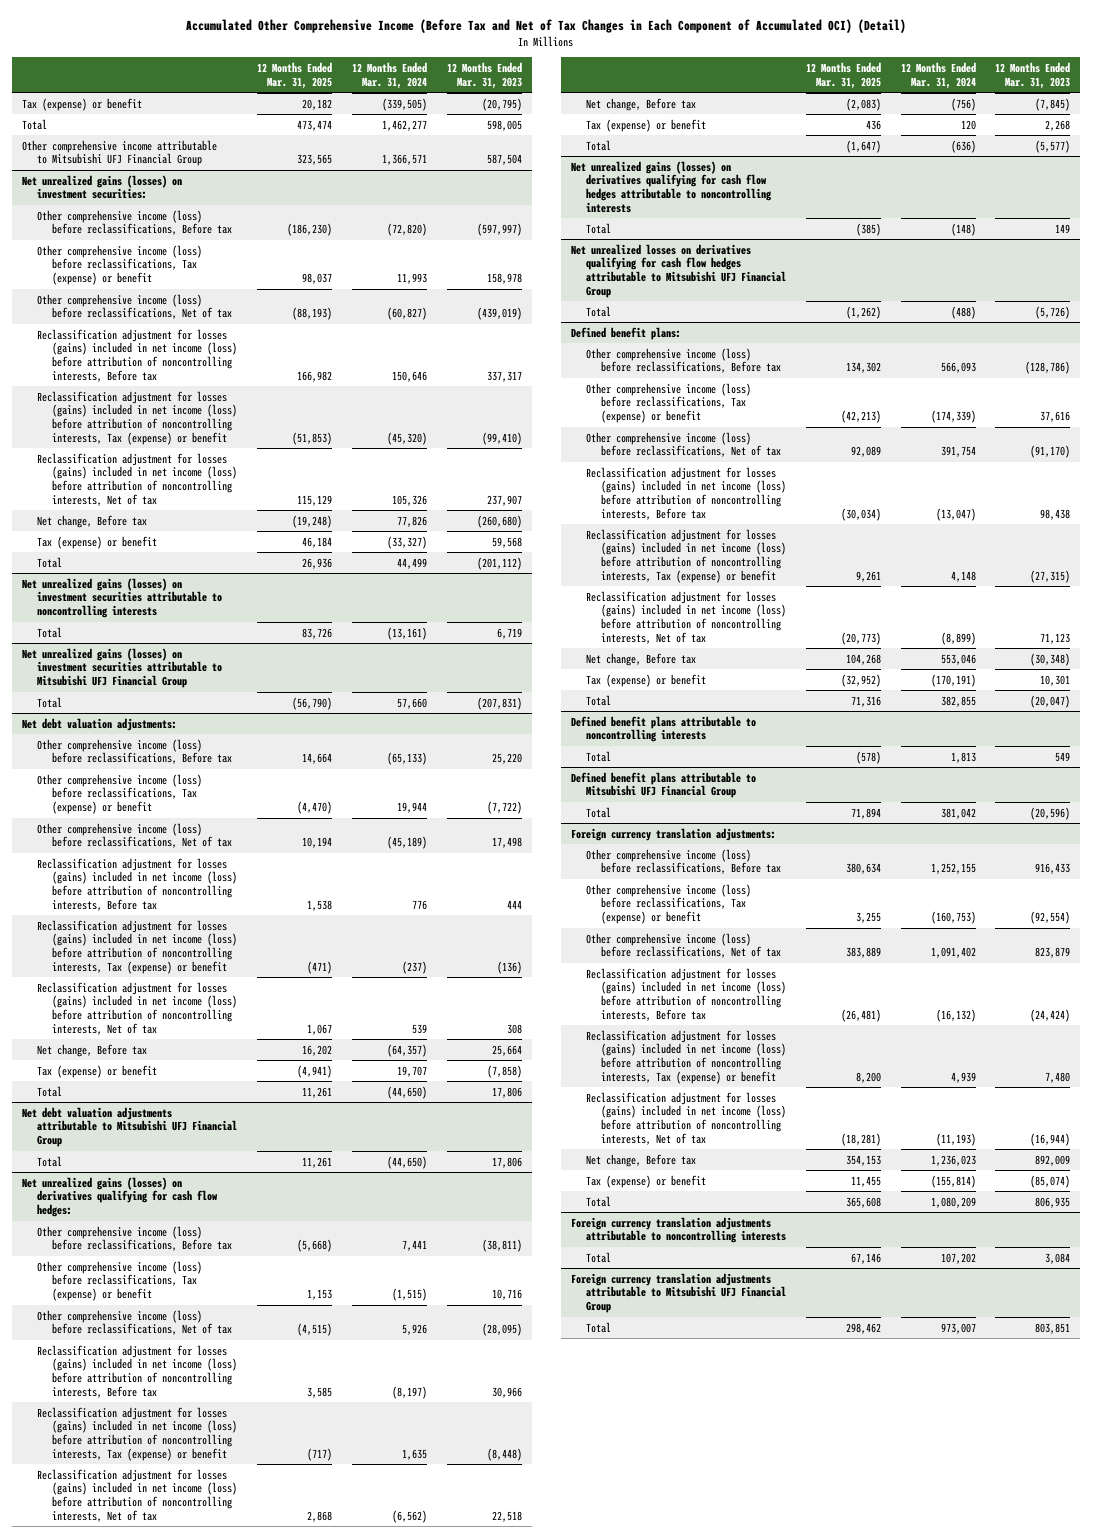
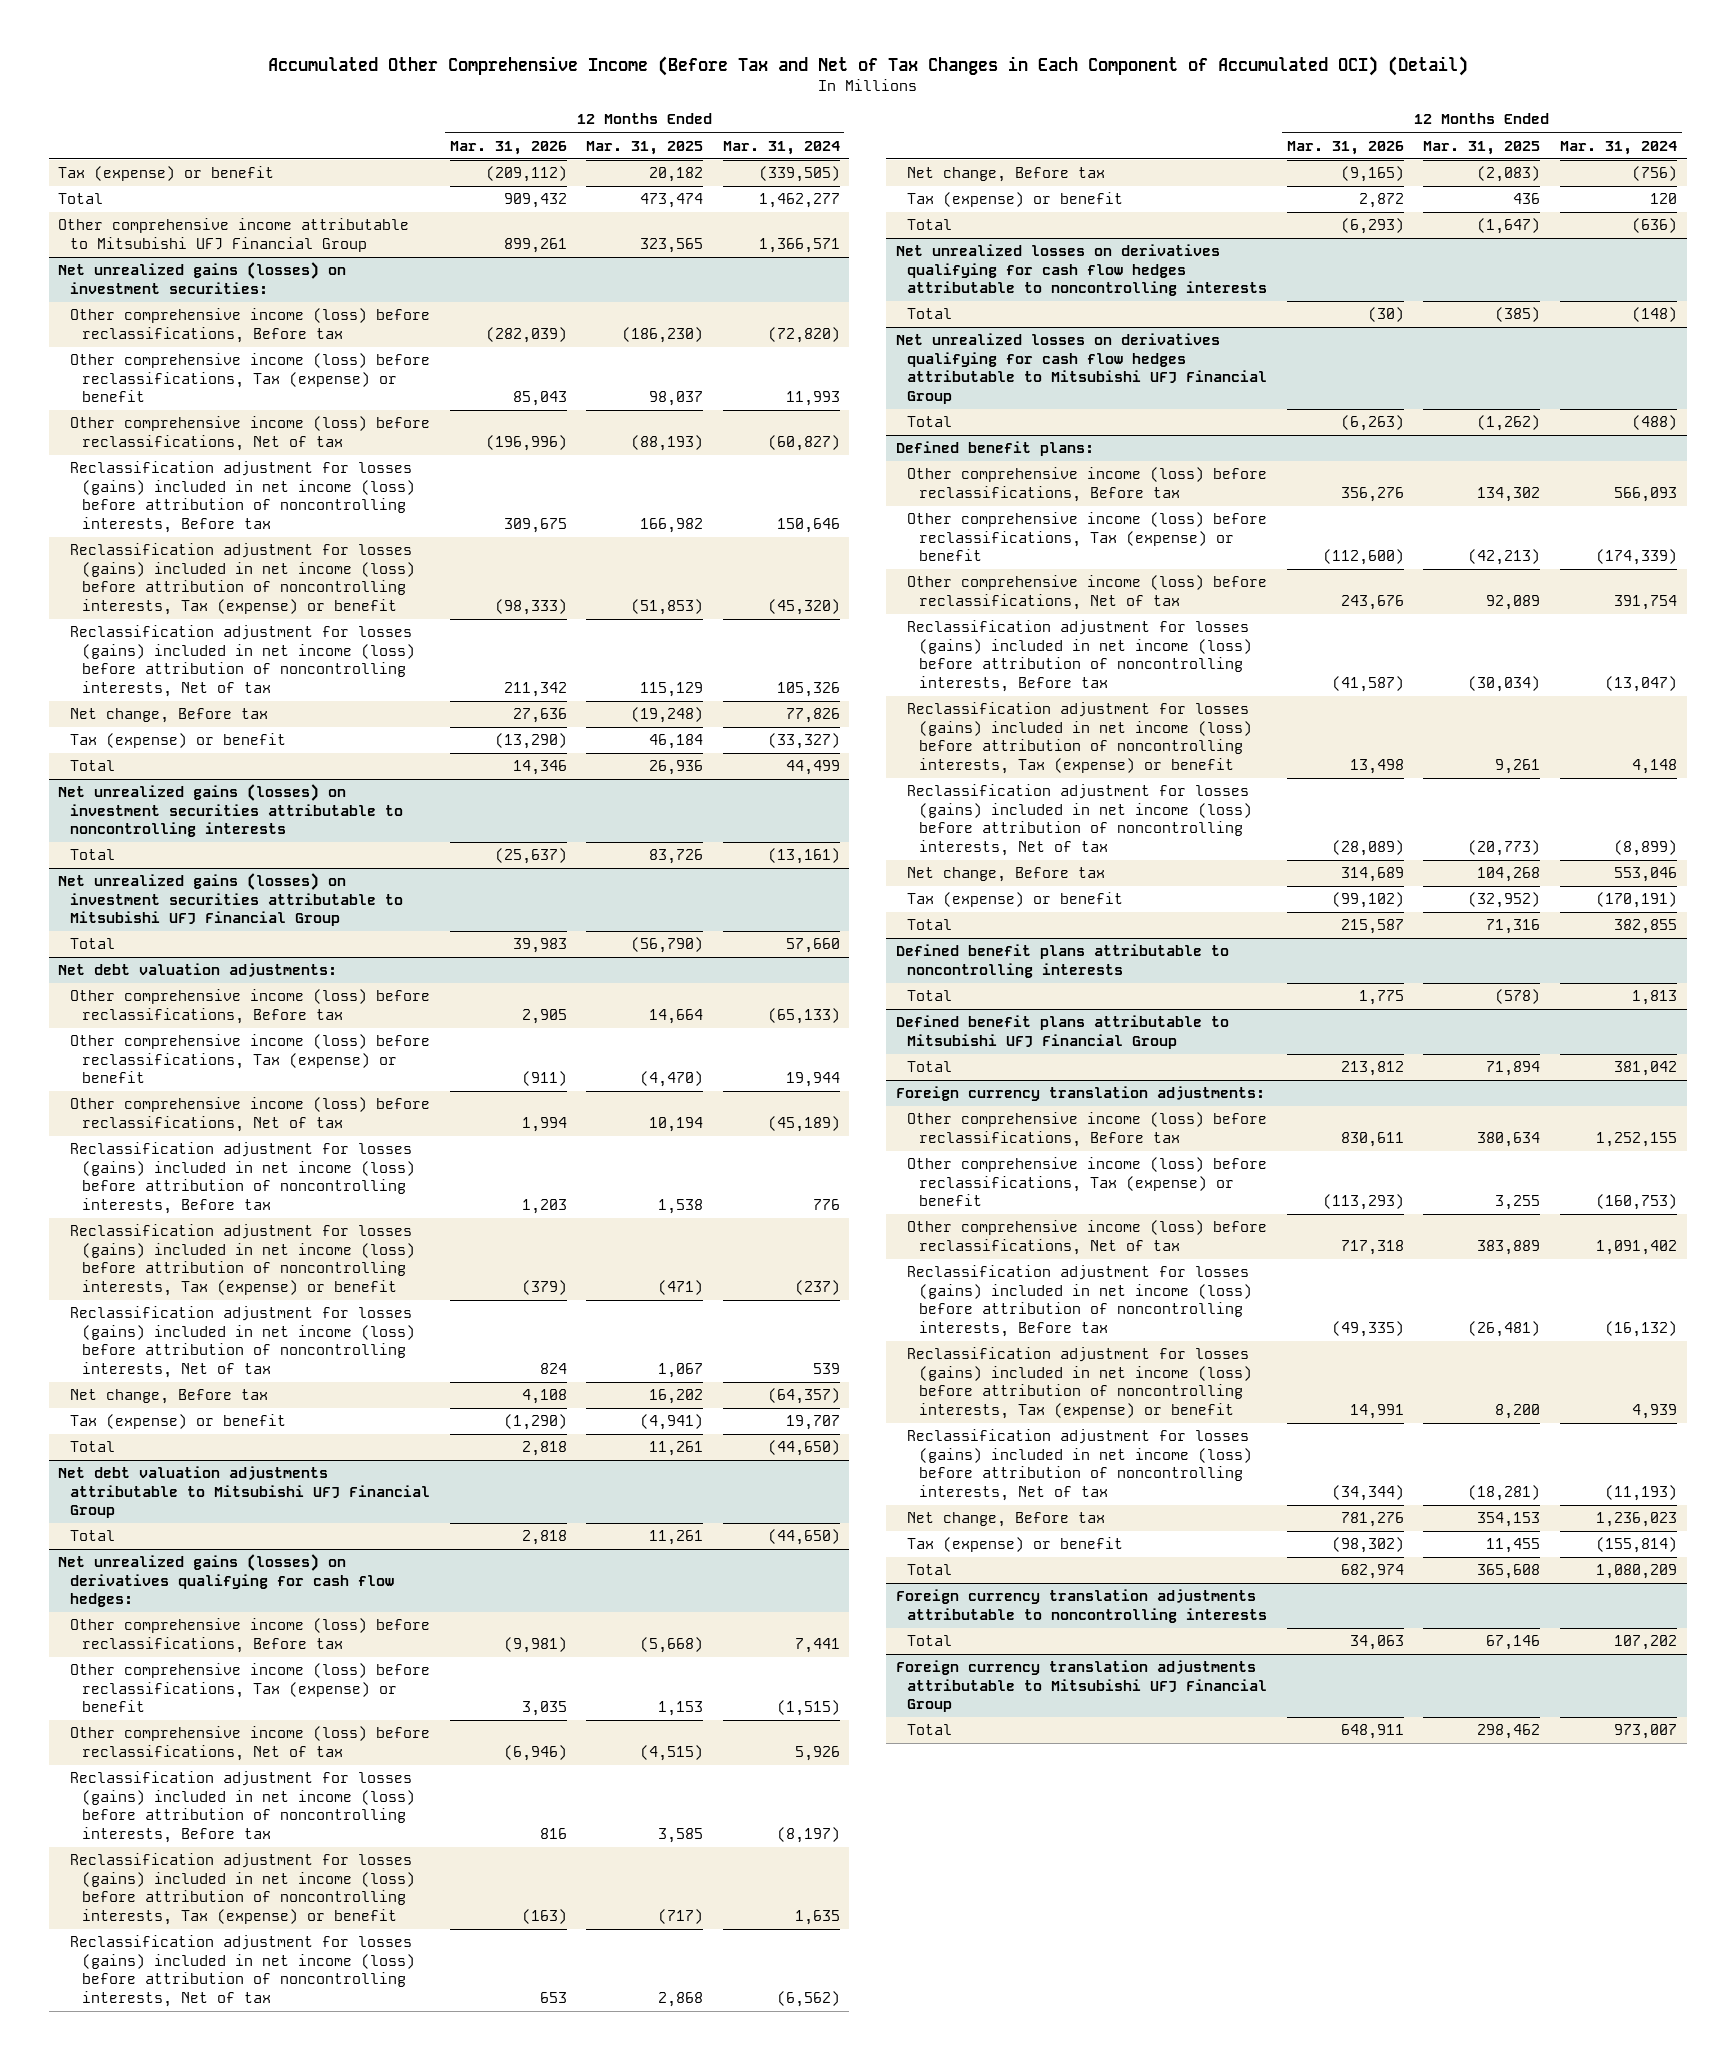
- | 12 Months Ended Mar. 31, 2025 | 12 Months Ended Mar. 31, 2024 | 12 Months Ended Mar. 31, 2023
+ | 12 Months Ended Mar. 31, 2026 | 12 Months Ended Mar. 31, 2025 | 12 Months Ended Mar. 31, 2024
- Net unrealized gains (losses) on derivatives qualifying for cash flow hedges attributable to noncontrolling interests
+ Net unrealized losses on derivatives qualifying for cash flow hedges attributable to noncontrolling interests

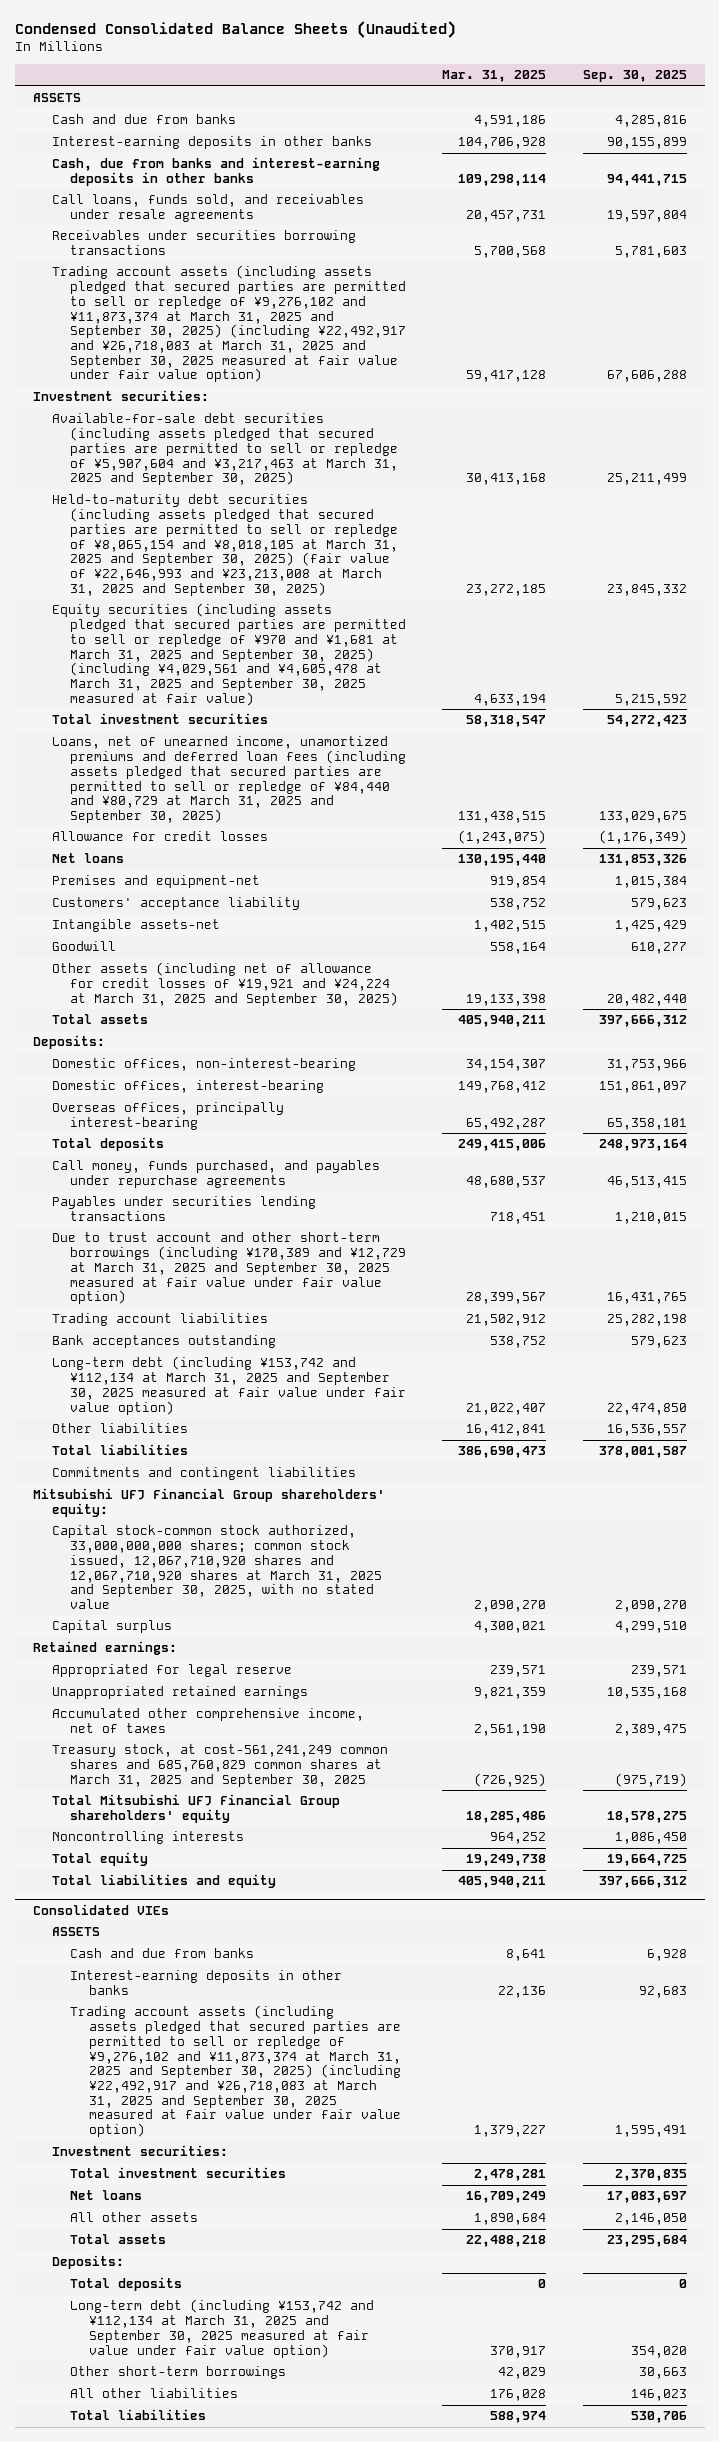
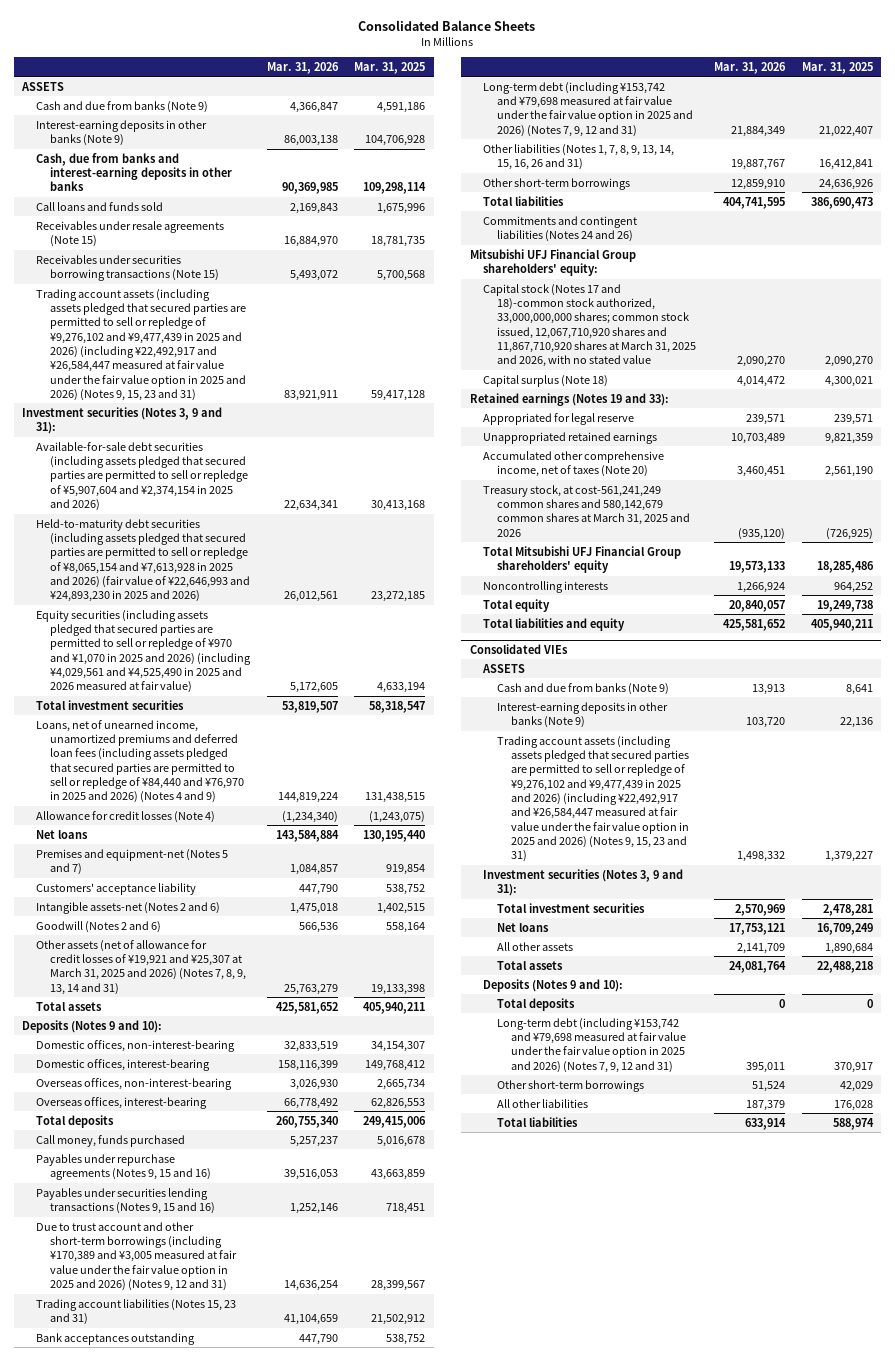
- Condensed Consolidated Balance Sheets (Unaudited)
+ Consolidated Balance Sheets
- | Mar. 31, 2025 | Sep. 30, 2025
+ | Mar. 31, 2026 | Mar. 31, 2025
- Cash and due from banks | 4,591,186 | 4,285,816
- Interest-earning deposits in other banks | 104,706,928 | 90,155,899
+ Cash and due from banks (Note 9) | 4,366,847 | 4,591,186
+ Interest-earning deposits in other banks (Note 9) | 86,003,138 | 104,706,928
- Call loans, funds sold, and receivables under resale agreements | 20,457,731 | 19,597,804
- Receivables under securities borrowing transactions | 5,700,568 | 5,781,603
- Trading account assets (including assets pledged that secured parties are permitted to sell or repledge of ¥9,276,102 and ¥11,873,374 at March 31, 2025 and September 30, 2025) (including ¥22,492,917 and ¥26,718,083 at March 31, 2025 and September 30, 2025 measured at fair value under fair value option) | 59,417,128 | 67,606,288
- Investment securities:
- Available-for-sale debt securities (including assets pledged that secured parties are permitted to sell or repledge of ¥5,907,604 and ¥3,217,463 at March 31, 2025 and September 30, 2025) | 30,413,168 | 25,211,499
- Held-to-maturity debt securities (including assets pledged that secured parties are permitted to sell or repledge of ¥8,065,154 and ¥8,018,105 at March 31, 2025 and September 30, 2025) (fair value of ¥22,646,993 and ¥23,213,008 at March 31, 2025 and September 30, 2025) | 23,272,185 | 23,845,332
- Equity securities (including assets pledged that secured parties are permitted to sell or repledge of ¥970 and ¥1,681 at March 31, 2025 and September 30, 2025) (including ¥4,029,561 and ¥4,605,478 at March 31, 2025 and September 30, 2025 measured at fair value) | 4,633,194 | 5,215,592
+ Call loans and funds sold | 2,169,843 | 1,675,996
+ Receivables under resale agreements (Note 15) | 16,884,970 | 18,781,735
+ Receivables under securities borrowing transactions (Note 15) | 5,493,072 | 5,700,568
+ Trading account assets (including assets pledged that secured parties are permitted to sell or repledge of ¥9,276,102 and ¥9,477,439 in 2025 and 2026) (including ¥22,492,917 and ¥26,584,447 measured at fair value under the fair value option in 2025 and 2026) (Notes 9, 15, 23 and 31) | 83,921,911 | 59,417,128
+ Investment securities (Notes 3, 9 and 31):
+ Available-for-sale debt securities (including assets pledged that secured parties are permitted to sell or repledge of ¥5,907,604 and ¥2,374,154 in 2025 and 2026) | 22,634,341 | 30,413,168
+ Held-to-maturity debt securities (including assets pledged that secured parties are permitted to sell or repledge of ¥8,065,154 and ¥7,613,928 in 2025 and 2026) (fair value of ¥22,646,993 and ¥24,893,230 in 2025 and 2026) | 26,012,561 | 23,272,185
+ Equity securities (including assets pledged that secured parties are permitted to sell or repledge of ¥970 and ¥1,070 in 2025 and 2026) (including ¥4,029,561 and ¥4,525,490 in 2025 and 2026 measured at fair value) | 5,172,605 | 4,633,194
- Loans, net of unearned income, unamortized premiums and deferred loan fees (including assets pledged that secured parties are permitted to sell or repledge of ¥84,440 and ¥80,729 at March 31, 2025 and September 30, 2025) | 131,438,515 | 133,029,675
- Allowance for credit losses | (1,243,075) | (1,176,349)
+ Loans, net of unearned income, unamortized premiums and deferred loan fees (including assets pledged that secured parties are permitted to sell or repledge of ¥84,440 and ¥76,970 in 2025 and 2026) (Notes 4 and 9) | 144,819,224 | 131,438,515
+ Allowance for credit losses (Note 4) | (1,234,340) | (1,243,075)
- Premises and equipment-net | 919,854 | 1,015,384
+ Premises and equipment-net (Notes 5 and 7) | 1,084,857 | 919,854
- Intangible assets-net | 1,402,515 | 1,425,429
- Goodwill | 558,164 | 610,277
- Other assets (including net of allowance for credit losses of ¥19,921 and ¥24,224 at March 31, 2025 and September 30, 2025) | 19,133,398 | 20,482,440
+ Intangible assets-net (Notes 2 and 6) | 1,475,018 | 1,402,515
+ Goodwill (Notes 2 and 6) | 566,536 | 558,164
+ Other assets (net of allowance for credit losses of ¥19,921 and ¥25,307 at March 31, 2025 and 2026) (Notes 7, 8, 9, 13, 14 and 31) | 25,763,279 | 19,133,398
- Deposits:
+ Deposits (Notes 9 and 10):
- Overseas offices, principally interest-bearing | 65,492,287 | 65,358,101
+ Overseas offices, non-interest-bearing | 3,026,930 | 2,665,734
+ Overseas offices, interest-bearing | 66,778,492 | 62,826,553
- Call money, funds purchased, and payables under repurchase agreements | 48,680,537 | 46,513,415
- Payables under securities lending transactions | 718,451 | 1,210,015
- Due to trust account and other short-term borrowings (including ¥170,389 and ¥12,729 at March 31, 2025 and September 30, 2025 measured at fair value under fair value option) | 28,399,567 | 16,431,765
- Trading account liabilities | 21,502,912 | 25,282,198
+ Call money, funds purchased | 5,257,237 | 5,016,678
+ Payables under repurchase agreements (Notes 9, 15 and 16) | 39,516,053 | 43,663,859
+ Payables under securities lending transactions (Notes 9, 15 and 16) | 1,252,146 | 718,451
+ Due to trust account and other short-term borrowings (including ¥170,389 and ¥3,005 measured at fair value under the fair value option in 2025 and 2026) (Notes 9, 12 and 31) | 14,636,254 | 28,399,567
+ Trading account liabilities (Notes 15, 23 and 31) | 41,104,659 | 21,502,912
- Long-term debt (including ¥153,742 and ¥112,134 at March 31, 2025 and September 30, 2025 measured at fair value under fair value option) | 21,022,407 | 22,474,850
- Other liabilities | 16,412,841 | 16,536,557
+ Long-term debt (including ¥153,742 and ¥79,698 measured at fair value under the fair value option in 2025 and 2026) (Notes 7, 9, 12 and 31) | 21,884,349 | 21,022,407
+ Other liabilities (Notes 1, 7, 8, 9, 13, 14, 15, 16, 26 and 31) | 19,887,767 | 16,412,841
+ Other short-term borrowings | 12,859,910 | 24,636,926
- Commitments and contingent liabilities
+ Commitments and contingent liabilities (Notes 24 and 26)
- Capital stock-common stock authorized, 33,000,000,000 shares; common stock issued, 12,067,710,920 shares and 12,067,710,920 shares at March 31, 2025 and September 30, 2025, with no stated value | 2,090,270 | 2,090,270
- Capital surplus | 4,300,021 | 4,299,510
- Retained earnings:
+ Capital stock (Notes 17 and 18)-common stock authorized, 33,000,000,000 shares; common stock issued, 12,067,710,920 shares and 11,867,710,920 shares at March 31, 2025 and 2026, with no stated value | 2,090,270 | 2,090,270
+ Capital surplus (Note 18) | 4,014,472 | 4,300,021
+ Retained earnings (Notes 19 and 33):
- Accumulated other comprehensive income, net of taxes | 2,561,190 | 2,389,475
- Treasury stock, at cost-561,241,249 common shares and 685,760,829 common shares at March 31, 2025 and September 30, 2025 | (726,925) | (975,719)
+ Accumulated other comprehensive income, net of taxes (Note 20) | 3,460,451 | 2,561,190
+ Treasury stock, at cost-561,241,249 common shares and 580,142,679 common shares at March 31, 2025 and 2026 | (935,120) | (726,925)
@ Consolidated VIEs
- Cash and due from banks | 8,641 | 6,928
- Interest-earning deposits in other banks | 22,136 | 92,683
- Trading account assets (including assets pledged that secured parties are permitted to sell or repledge of ¥9,276,102 and ¥11,873,374 at March 31, 2025 and September 30, 2025) (including ¥22,492,917 and ¥26,718,083 at March 31, 2025 and September 30, 2025 measured at fair value under fair value option) | 1,379,227 | 1,595,491
- Investment securities:
+ Cash and due from banks (Note 9) | 13,913 | 8,641
+ Interest-earning deposits in other banks (Note 9) | 103,720 | 22,136
+ Trading account assets (including assets pledged that secured parties are permitted to sell or repledge of ¥9,276,102 and ¥9,477,439 in 2025 and 2026) (including ¥22,492,917 and ¥26,584,447 measured at fair value under the fair value option in 2025 and 2026) (Notes 9, 15, 23 and 31) | 1,498,332 | 1,379,227
+ Investment securities (Notes 3, 9 and 31):
- Deposits:
+ Deposits (Notes 9 and 10):
- Long-term debt (including ¥153,742 and ¥112,134 at March 31, 2025 and September 30, 2025 measured at fair value under fair value option) | 370,917 | 354,020
+ Long-term debt (including ¥153,742 and ¥79,698 measured at fair value under the fair value option in 2025 and 2026) (Notes 7, 9, 12 and 31) | 395,011 | 370,917

